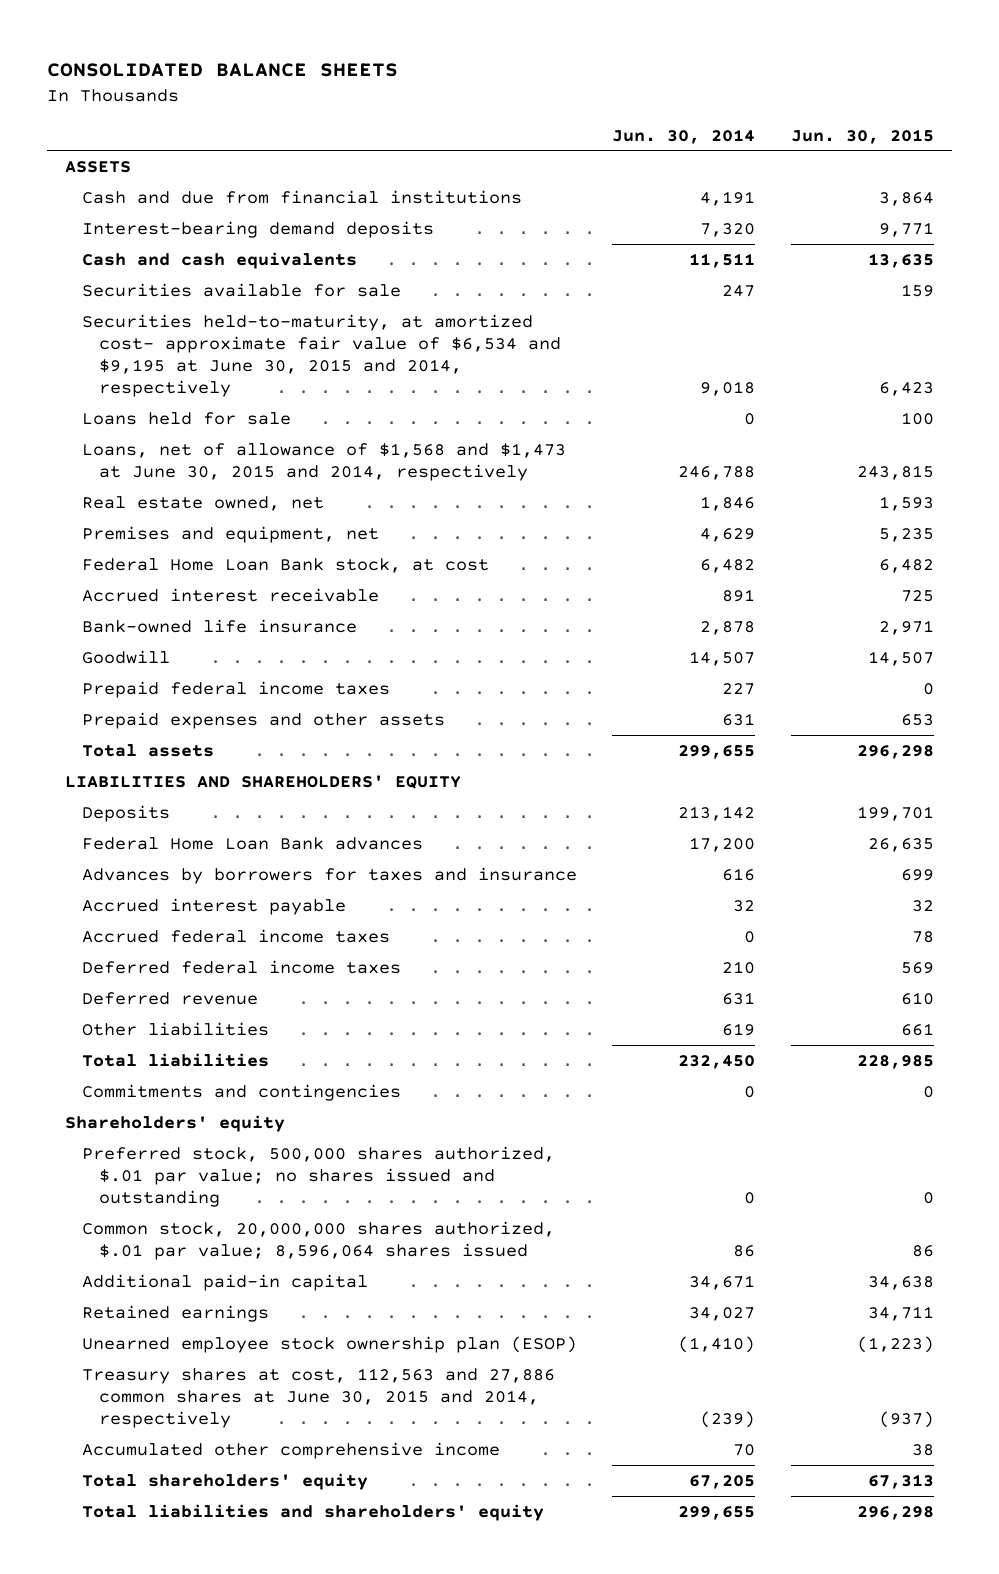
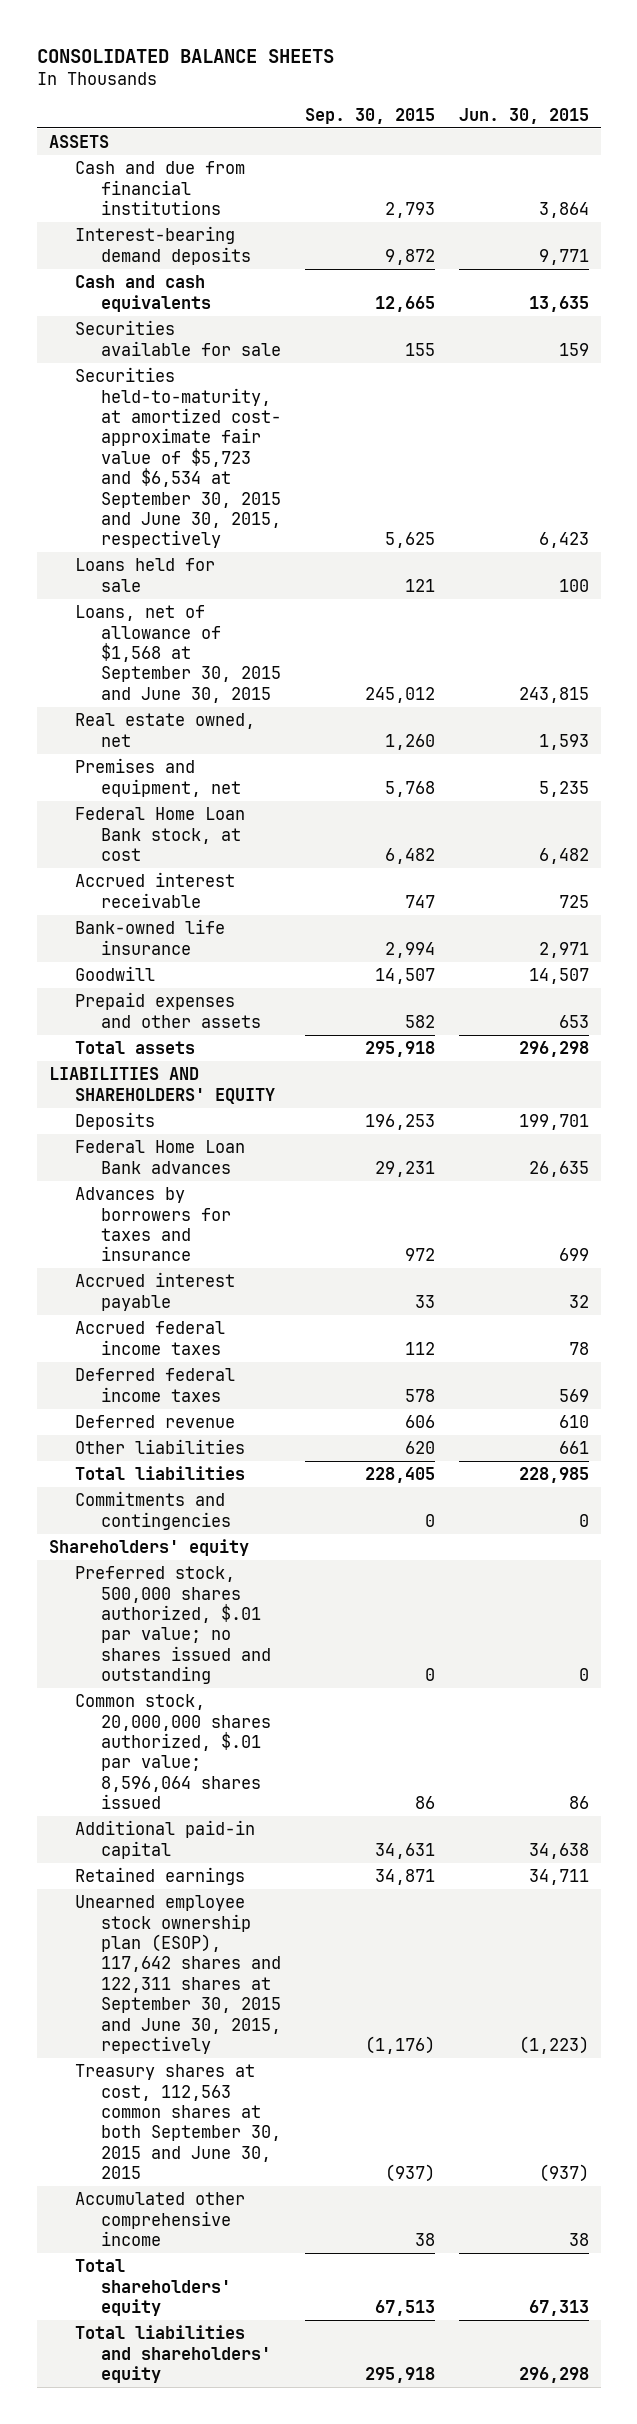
- | Jun. 30, 2014 | Jun. 30, 2015
+ | Sep. 30, 2015 | Jun. 30, 2015
- Securities held-to-maturity, at amortized cost- approximate fair value of $6,534 and $9,195 at June 30, 2015 and 2014, respectively | 9,018 | 6,423
+ Securities held-to-maturity, at amortized cost- approximate fair value of $5,723 and $6,534 at September 30, 2015 and June 30, 2015, respectively | 5,625 | 6,423
- Loans, net of allowance of $1,568 and $1,473 at June 30, 2015 and 2014, respectively | 246,788 | 243,815
+ Loans, net of allowance of $1,568 at September 30, 2015 and June 30, 2015 | 245,012 | 243,815
- Prepaid federal income taxes | 227 | 0
- Unearned employee stock ownership plan (ESOP) | (1,410) | (1,223)
- Treasury shares at cost, 112,563 and 27,886 common shares at June 30, 2015 and 2014, respectively | (239) | (937)
+ Unearned employee stock ownership plan (ESOP), 117,642 shares and 122,311 shares at September 30, 2015 and June 30, 2015, repectively | (1,176) | (1,223)
+ Treasury shares at cost, 112,563 common shares at both September 30, 2015 and June 30, 2015 | (937) | (937)

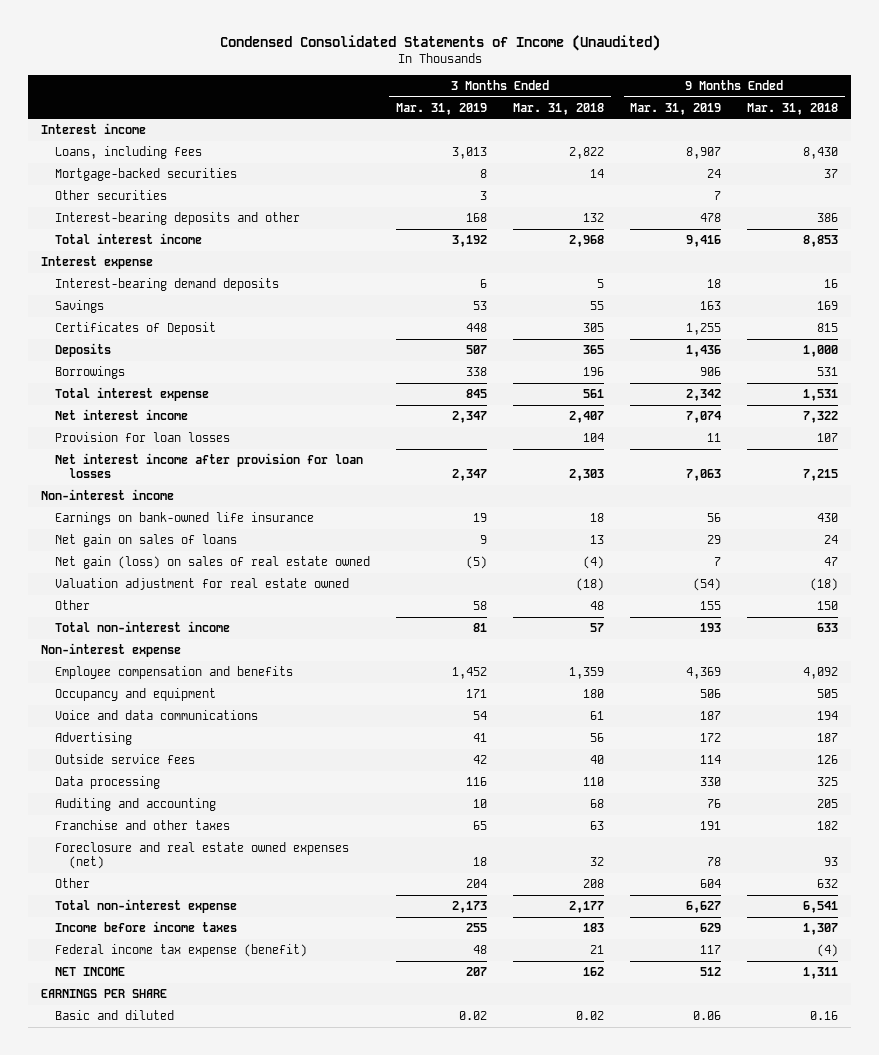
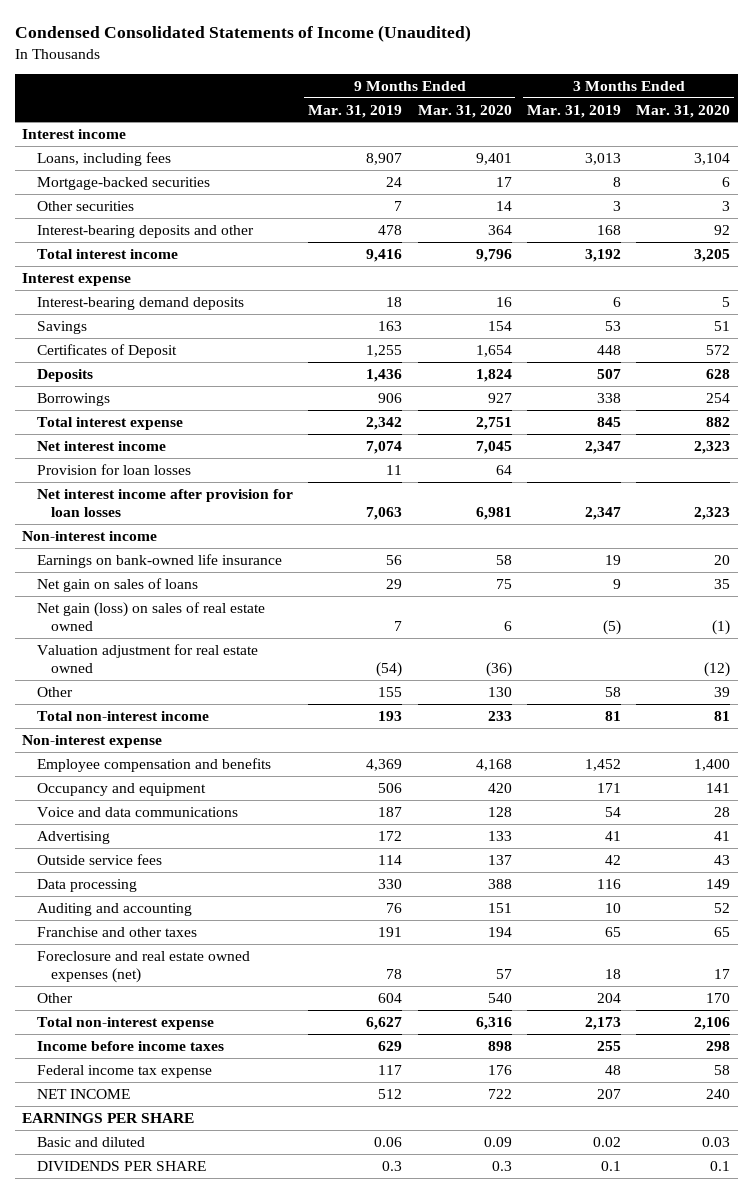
- | 3 Months Ended Mar. 31, 2019 | 3 Months Ended Mar. 31, 2018 | 9 Months Ended Mar. 31, 2019 | 9 Months Ended Mar. 31, 2018
+ | 9 Months Ended Mar. 31, 2019 | 9 Months Ended Mar. 31, 2020 | 3 Months Ended Mar. 31, 2019 | 3 Months Ended Mar. 31, 2020
- Federal income tax expense (benefit) | 48 | 21 | 117 | (4)
+ Federal income tax expense | 117 | 176 | 48 | 58
+ DIVIDENDS PER SHARE | 0.3 | 0.3 | 0.1 | 0.1

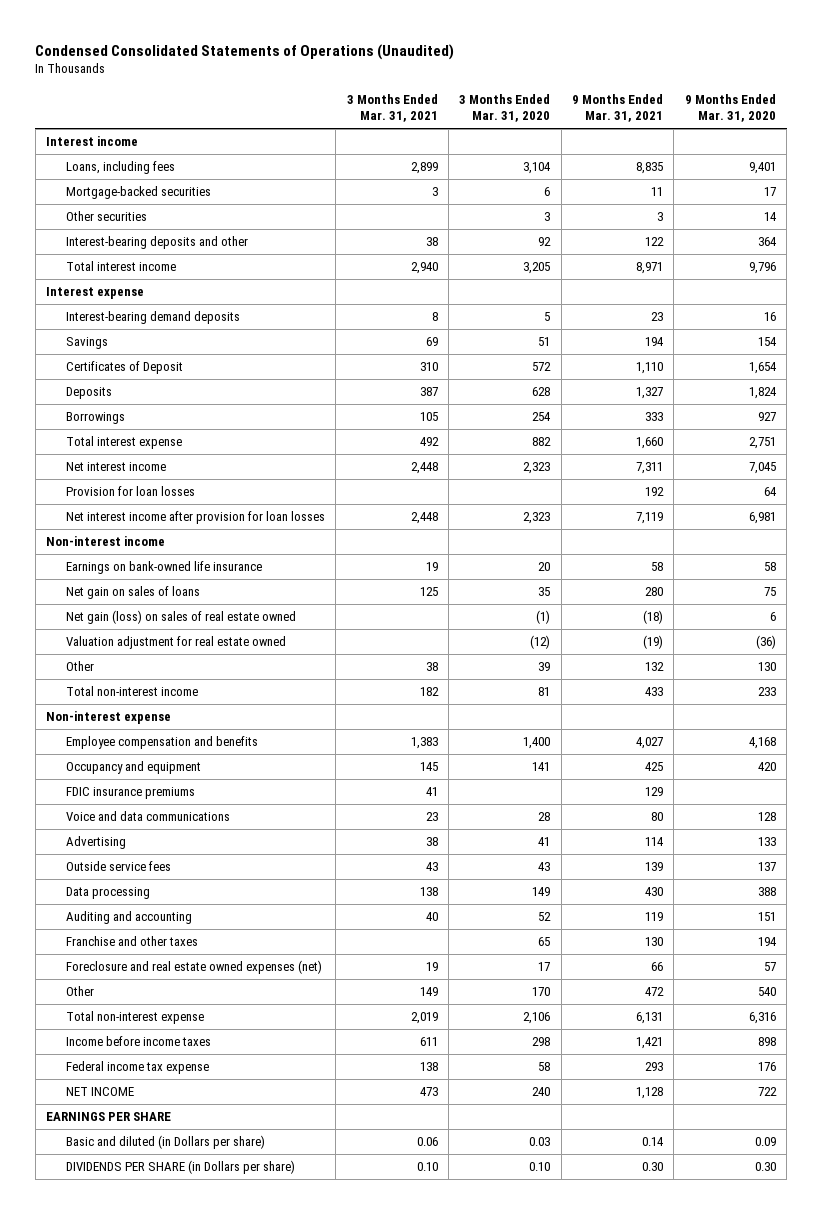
- Condensed Consolidated Statements of Income (Unaudited)
+ Condensed Consolidated Statements of Operations (Unaudited)
- | 9 Months Ended Mar. 31, 2019 | 9 Months Ended Mar. 31, 2020 | 3 Months Ended Mar. 31, 2019 | 3 Months Ended Mar. 31, 2020
+ | 3 Months Ended Mar. 31, 2021 | 3 Months Ended Mar. 31, 2020 | 9 Months Ended Mar. 31, 2021 | 9 Months Ended Mar. 31, 2020
+ FDIC insurance premiums | 41 | | 129 |
- Basic and diluted | 0.06 | 0.09 | 0.02 | 0.03
- DIVIDENDS PER SHARE | 0.3 | 0.3 | 0.1 | 0.1
+ Basic and diluted (in Dollars per share) | 0.06 | 0.03 | 0.14 | 0.09
+ DIVIDENDS PER SHARE (in Dollars per share) | 0.10 | 0.10 | 0.30 | 0.30

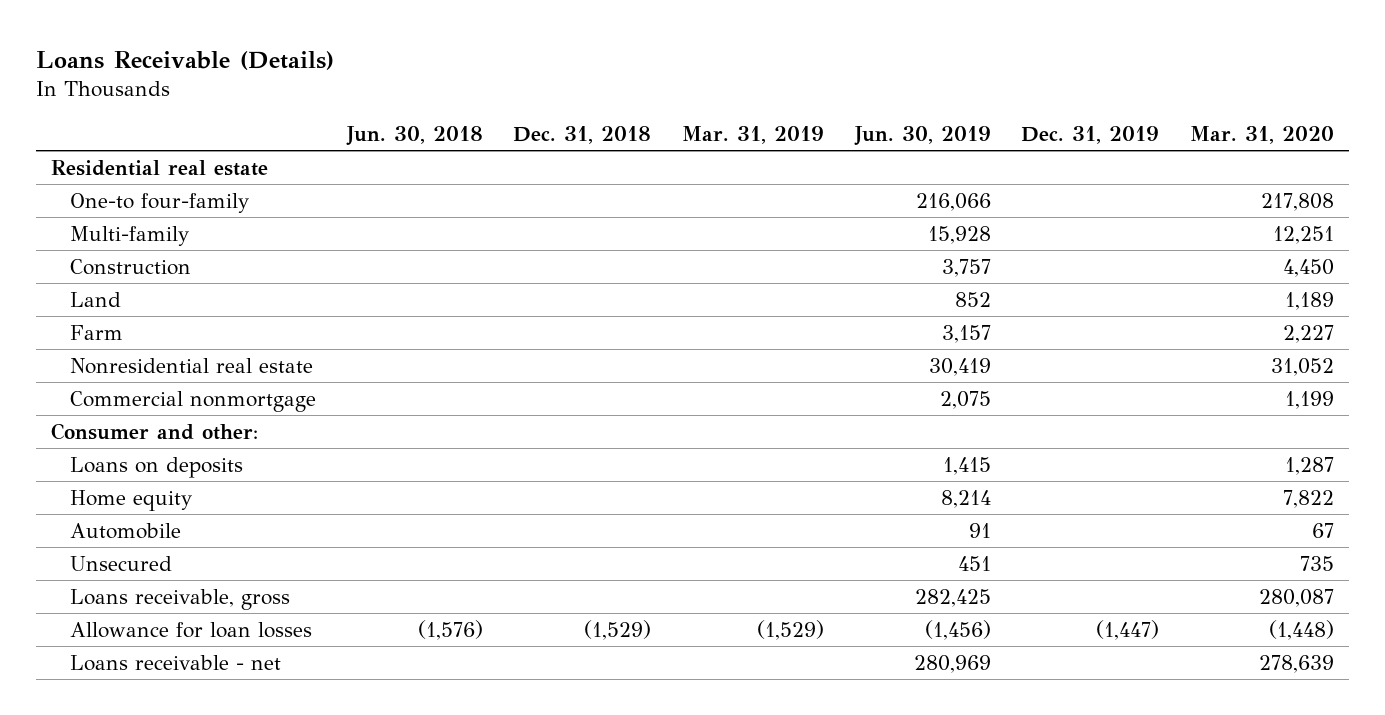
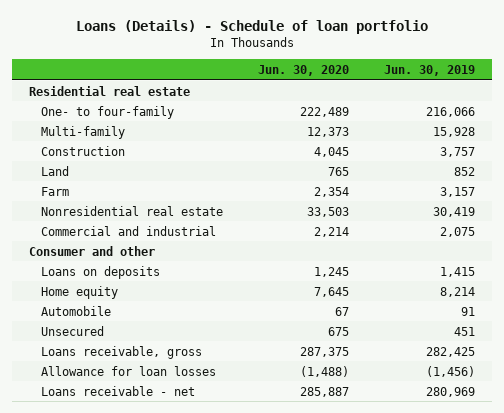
- Loans Receivable (Details)
+ Loans (Details) - Schedule of loan portfolio
- | Jun. 30, 2018 | Dec. 31, 2018 | Mar. 31, 2019 | Jun. 30, 2019 | Dec. 31, 2019 | Mar. 31, 2020
+ | Jun. 30, 2020 | Jun. 30, 2019
- One-to four-family | | | | 216,066 | | 217,808
+ One- to four-family | 222,489 | 216,066
- Commercial nonmortgage | | | | 2,075 | | 1,199
- Consumer and other:
+ Commercial and industrial | 2,214 | 2,075
+ Consumer and other

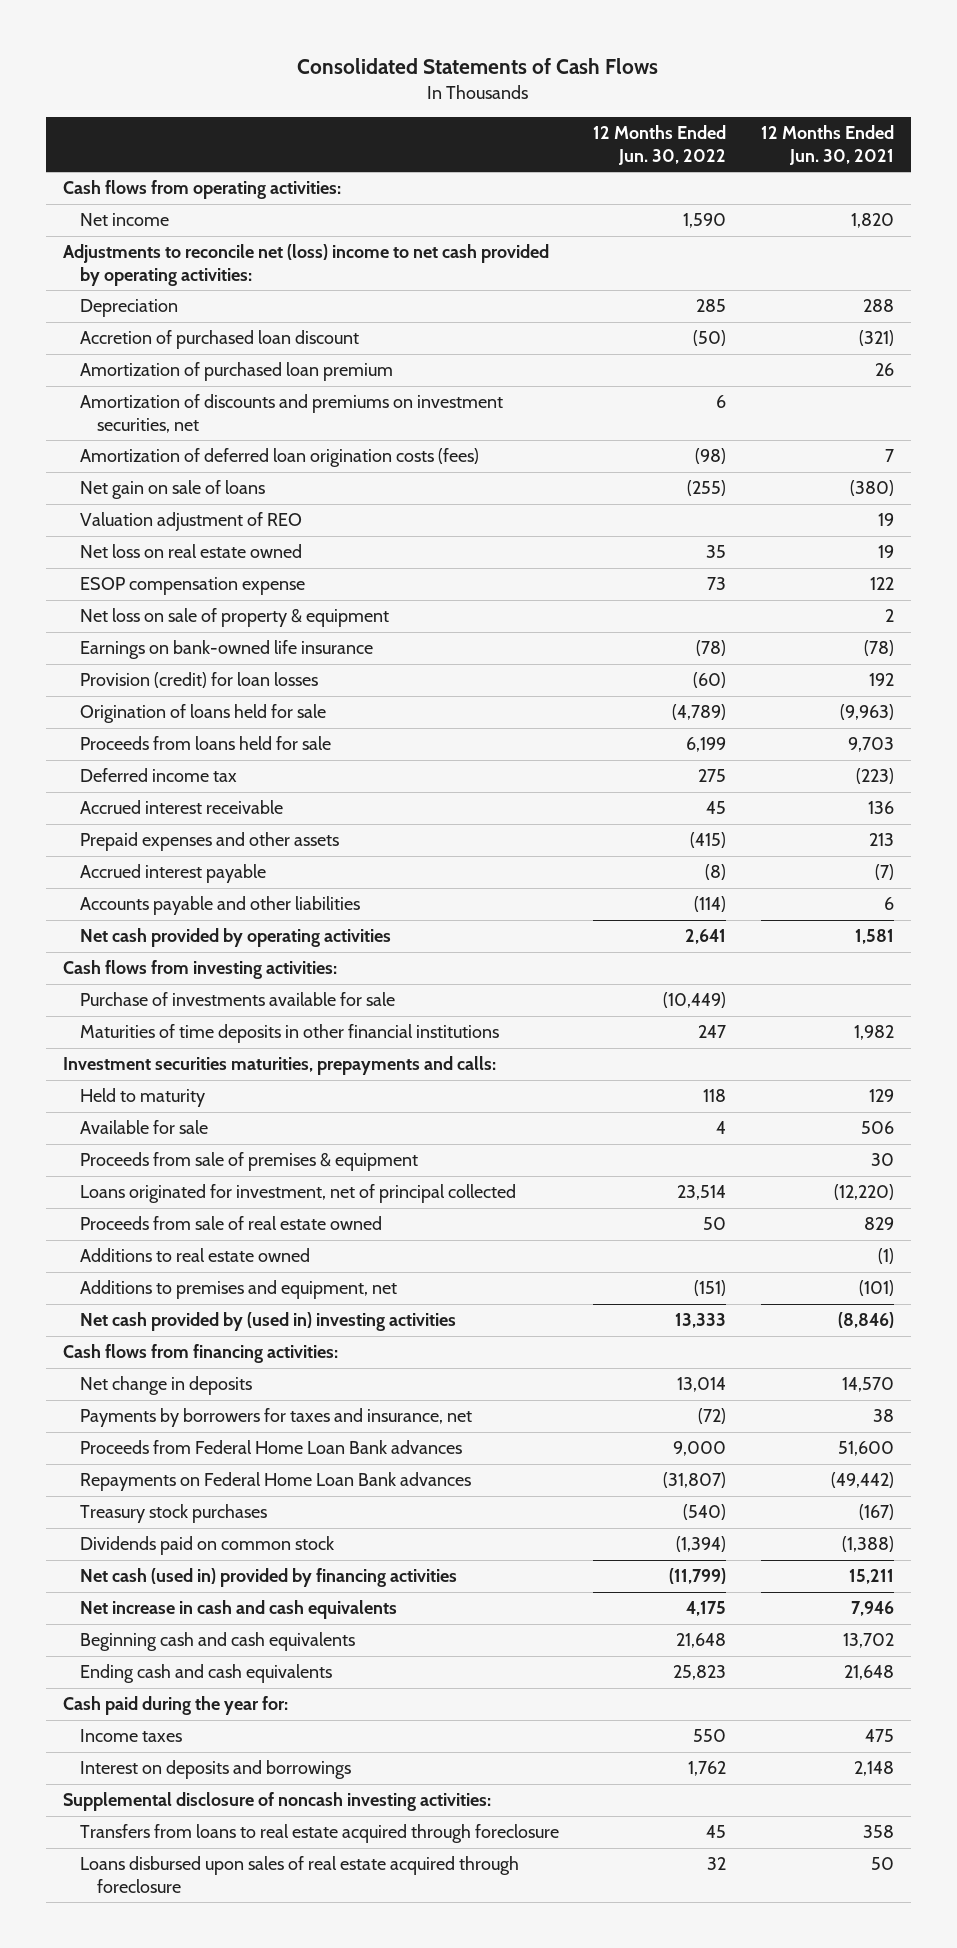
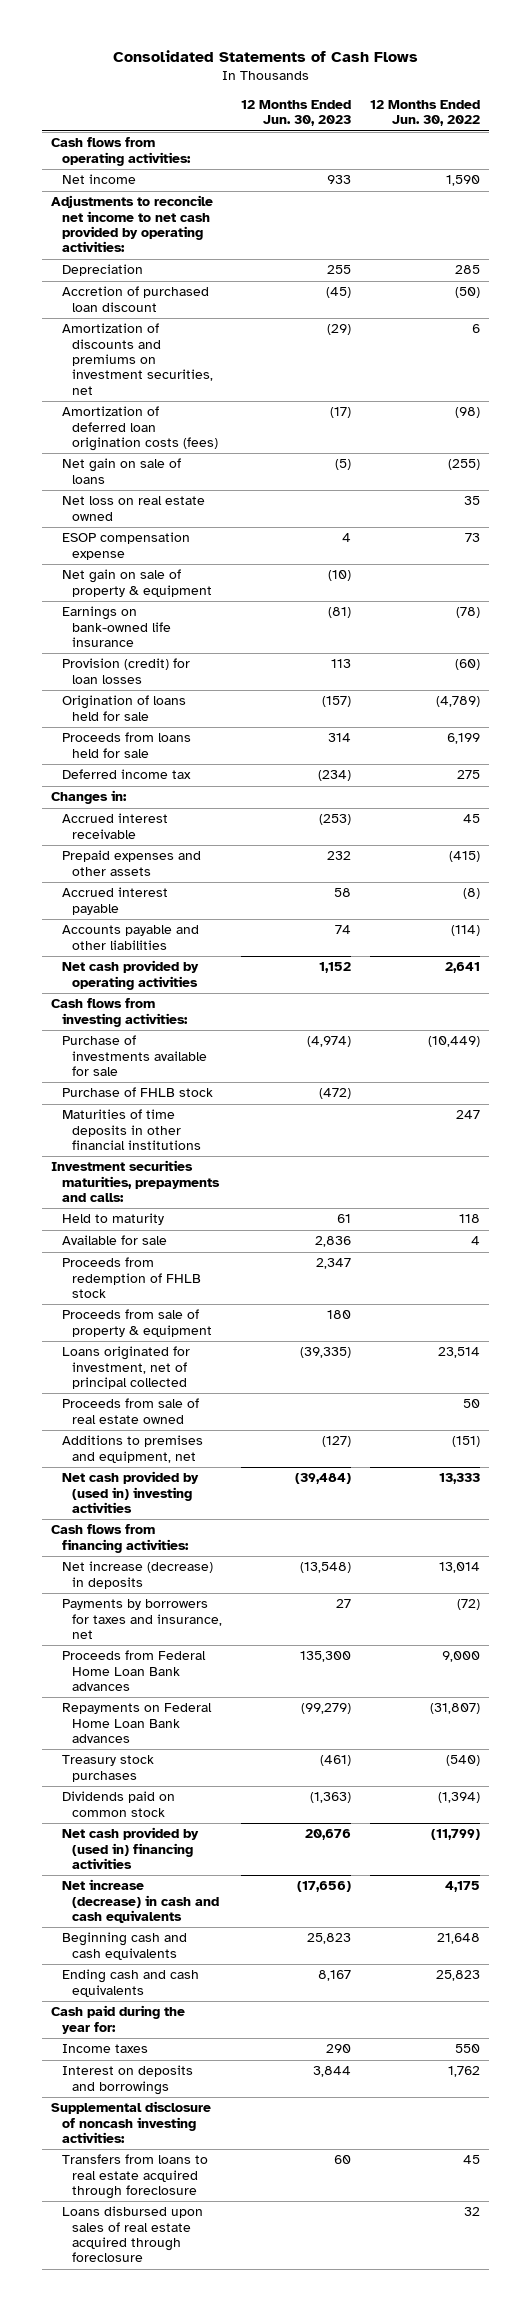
- | 12 Months Ended Jun. 30, 2022 | 12 Months Ended Jun. 30, 2021
+ | 12 Months Ended Jun. 30, 2023 | 12 Months Ended Jun. 30, 2022
- Adjustments to reconcile net (loss) income to net cash provided by operating activities:
+ Adjustments to reconcile net income to net cash provided by operating activities:
- Amortization of purchased loan premium | | 26
- Valuation adjustment of REO | | 19
- Net loss on sale of property & equipment | | 2
+ Net gain on sale of property & equipment | (10) |
+ Changes in:
+ Purchase of FHLB stock | (472) |
- Proceeds from sale of premises & equipment | | 30
+ Proceeds from redemption of FHLB stock | 2,347 |
+ Proceeds from sale of property & equipment | 180 |
- Additions to real estate owned | | (1)
- Net change in deposits | 13,014 | 14,570
+ Net increase (decrease) in deposits | (13,548) | 13,014
- Net cash (used in) provided by financing activities | (11,799) | 15,211
- Net increase in cash and cash equivalents | 4,175 | 7,946
+ Net cash provided by (used in) financing activities | 20,676 | (11,799)
+ Net increase (decrease) in cash and cash equivalents | (17,656) | 4,175

